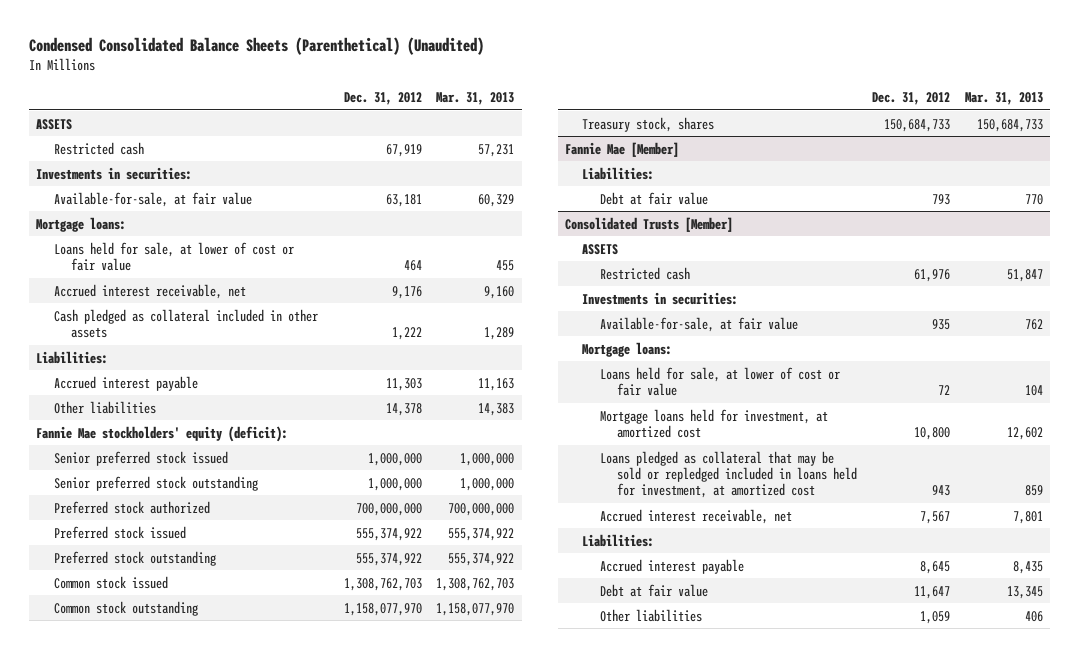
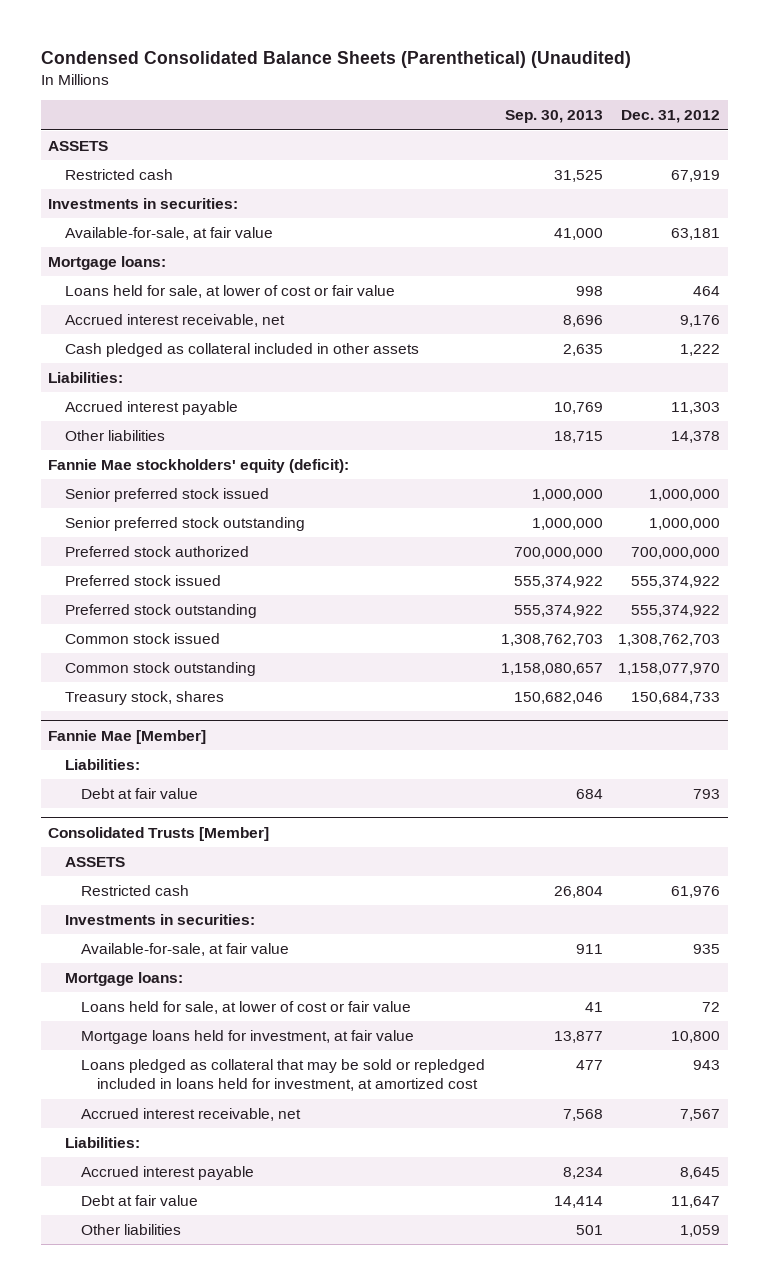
- | Dec. 31, 2012 | Mar. 31, 2013
+ | Sep. 30, 2013 | Dec. 31, 2012
@ Consolidated Trusts [Member]
- Mortgage loans held for investment, at amortized cost | 10,800 | 12,602
+ Mortgage loans held for investment, at fair value | 13,877 | 10,800

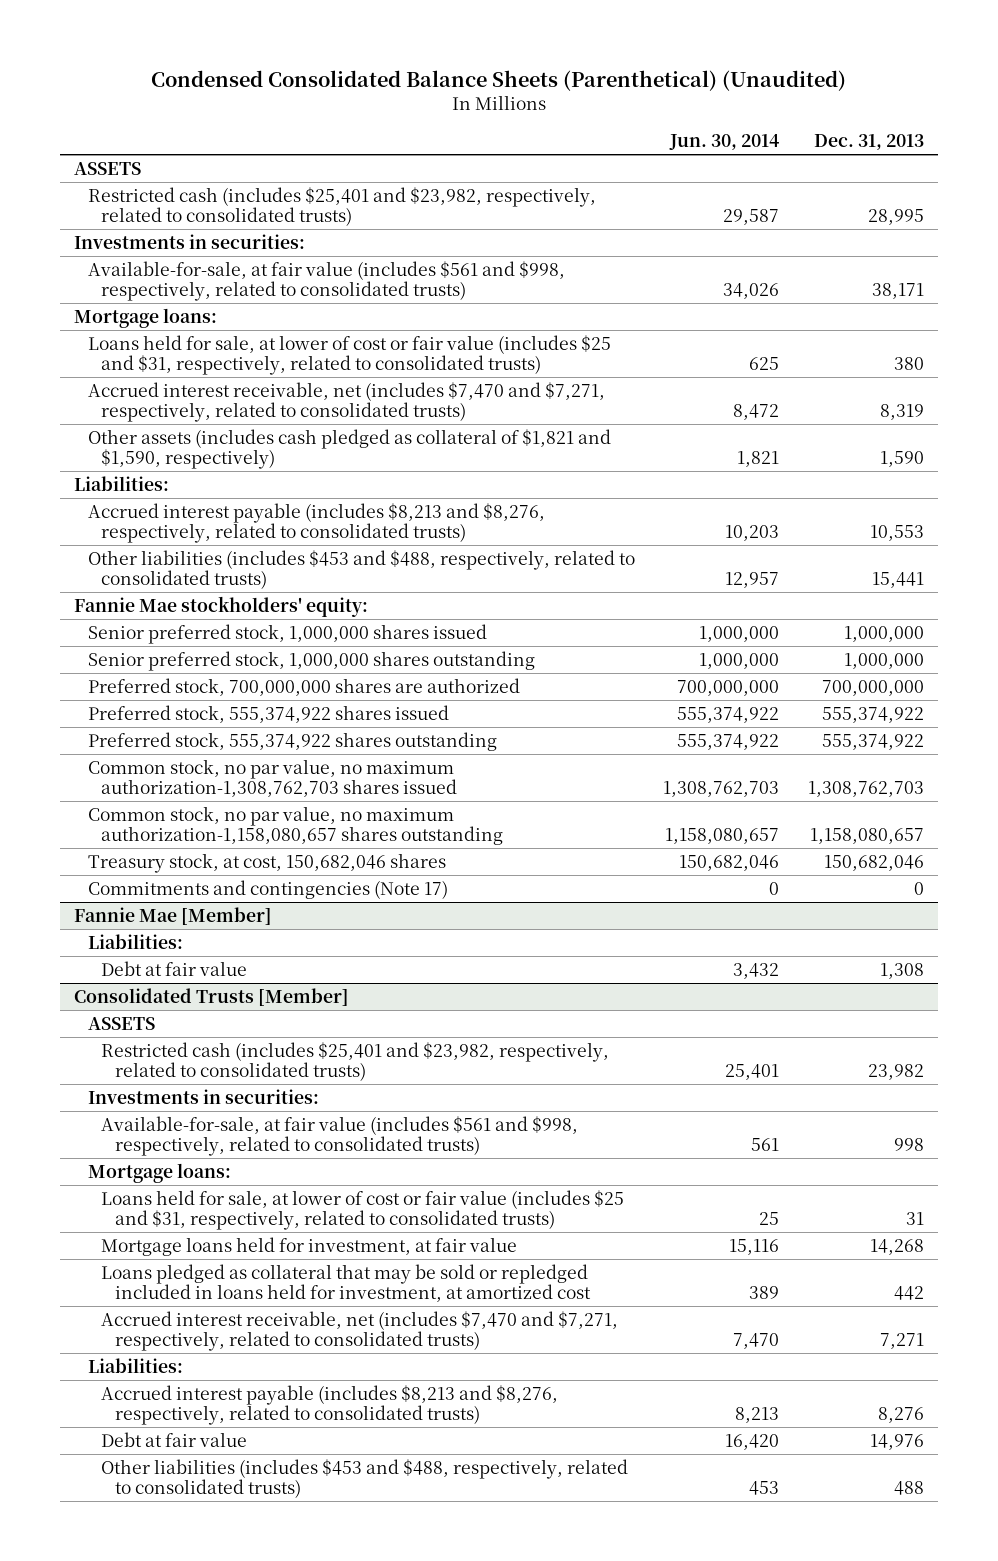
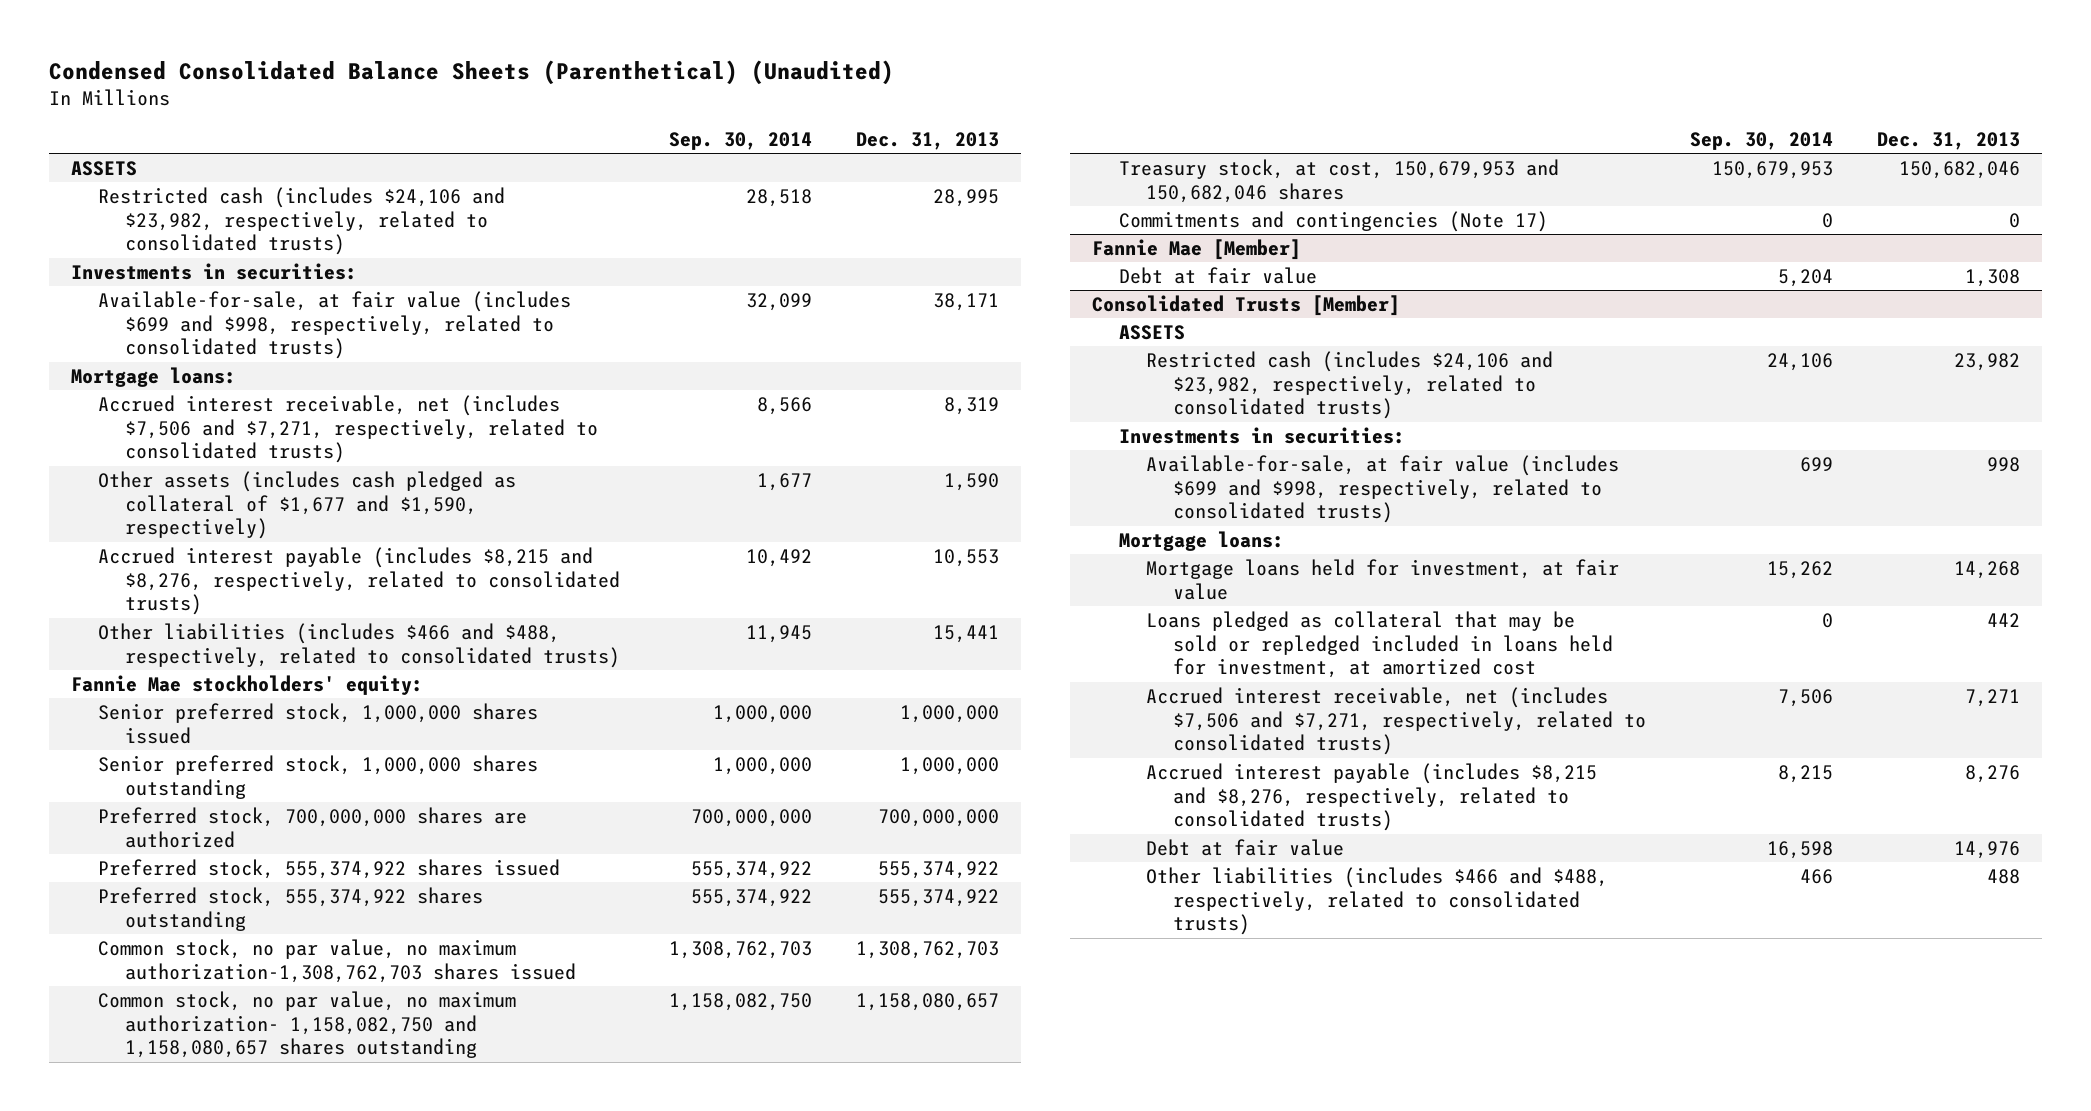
- | Jun. 30, 2014 | Dec. 31, 2013
+ | Sep. 30, 2014 | Dec. 31, 2013
- Restricted cash (includes $25,401 and $23,982, respectively, related to consolidated trusts) | 29,587 | 28,995
+ Restricted cash (includes $24,106 and $23,982, respectively, related to consolidated trusts) | 28,518 | 28,995
- Available-for-sale, at fair value (includes $561 and $998, respectively, related to consolidated trusts) | 34,026 | 38,171
+ Available-for-sale, at fair value (includes $699 and $998, respectively, related to consolidated trusts) | 32,099 | 38,171
- Loans held for sale, at lower of cost or fair value (includes $25 and $31, respectively, related to consolidated trusts) | 625 | 380
- Accrued interest receivable, net (includes $7,470 and $7,271, respectively, related to consolidated trusts) | 8,472 | 8,319
- Other assets (includes cash pledged as collateral of $1,821 and $1,590, respectively) | 1,821 | 1,590
- Liabilities:
- Accrued interest payable (includes $8,213 and $8,276, respectively, related to consolidated trusts) | 10,203 | 10,553
- Other liabilities (includes $453 and $488, respectively, related to consolidated trusts) | 12,957 | 15,441
+ Accrued interest receivable, net (includes $7,506 and $7,271, respectively, related to consolidated trusts) | 8,566 | 8,319
+ Other assets (includes cash pledged as collateral of $1,677 and $1,590, respectively) | 1,677 | 1,590
+ Accrued interest payable (includes $8,215 and $8,276, respectively, related to consolidated trusts) | 10,492 | 10,553
+ Other liabilities (includes $466 and $488, respectively, related to consolidated trusts) | 11,945 | 15,441
- Common stock, no par value, no maximum authorization-1,158,080,657 shares outstanding | 1,158,080,657 | 1,158,080,657
- Treasury stock, at cost, 150,682,046 shares | 150,682,046 | 150,682,046
+ Common stock, no par value, no maximum authorization- 1,158,082,750 and 1,158,080,657 shares outstanding | 1,158,082,750 | 1,158,080,657
+ Treasury stock, at cost, 150,679,953 and 150,682,046 shares | 150,679,953 | 150,682,046
@ Fannie Mae [Member]
- Liabilities:
@ Consolidated Trusts [Member]
- Restricted cash (includes $25,401 and $23,982, respectively, related to consolidated trusts) | 25,401 | 23,982
+ Restricted cash (includes $24,106 and $23,982, respectively, related to consolidated trusts) | 24,106 | 23,982
- Available-for-sale, at fair value (includes $561 and $998, respectively, related to consolidated trusts) | 561 | 998
+ Available-for-sale, at fair value (includes $699 and $998, respectively, related to consolidated trusts) | 699 | 998
- Loans held for sale, at lower of cost or fair value (includes $25 and $31, respectively, related to consolidated trusts) | 25 | 31
- Accrued interest receivable, net (includes $7,470 and $7,271, respectively, related to consolidated trusts) | 7,470 | 7,271
- Liabilities:
- Accrued interest payable (includes $8,213 and $8,276, respectively, related to consolidated trusts) | 8,213 | 8,276
+ Accrued interest receivable, net (includes $7,506 and $7,271, respectively, related to consolidated trusts) | 7,506 | 7,271
+ Accrued interest payable (includes $8,215 and $8,276, respectively, related to consolidated trusts) | 8,215 | 8,276
- Other liabilities (includes $453 and $488, respectively, related to consolidated trusts) | 453 | 488
+ Other liabilities (includes $466 and $488, respectively, related to consolidated trusts) | 466 | 488

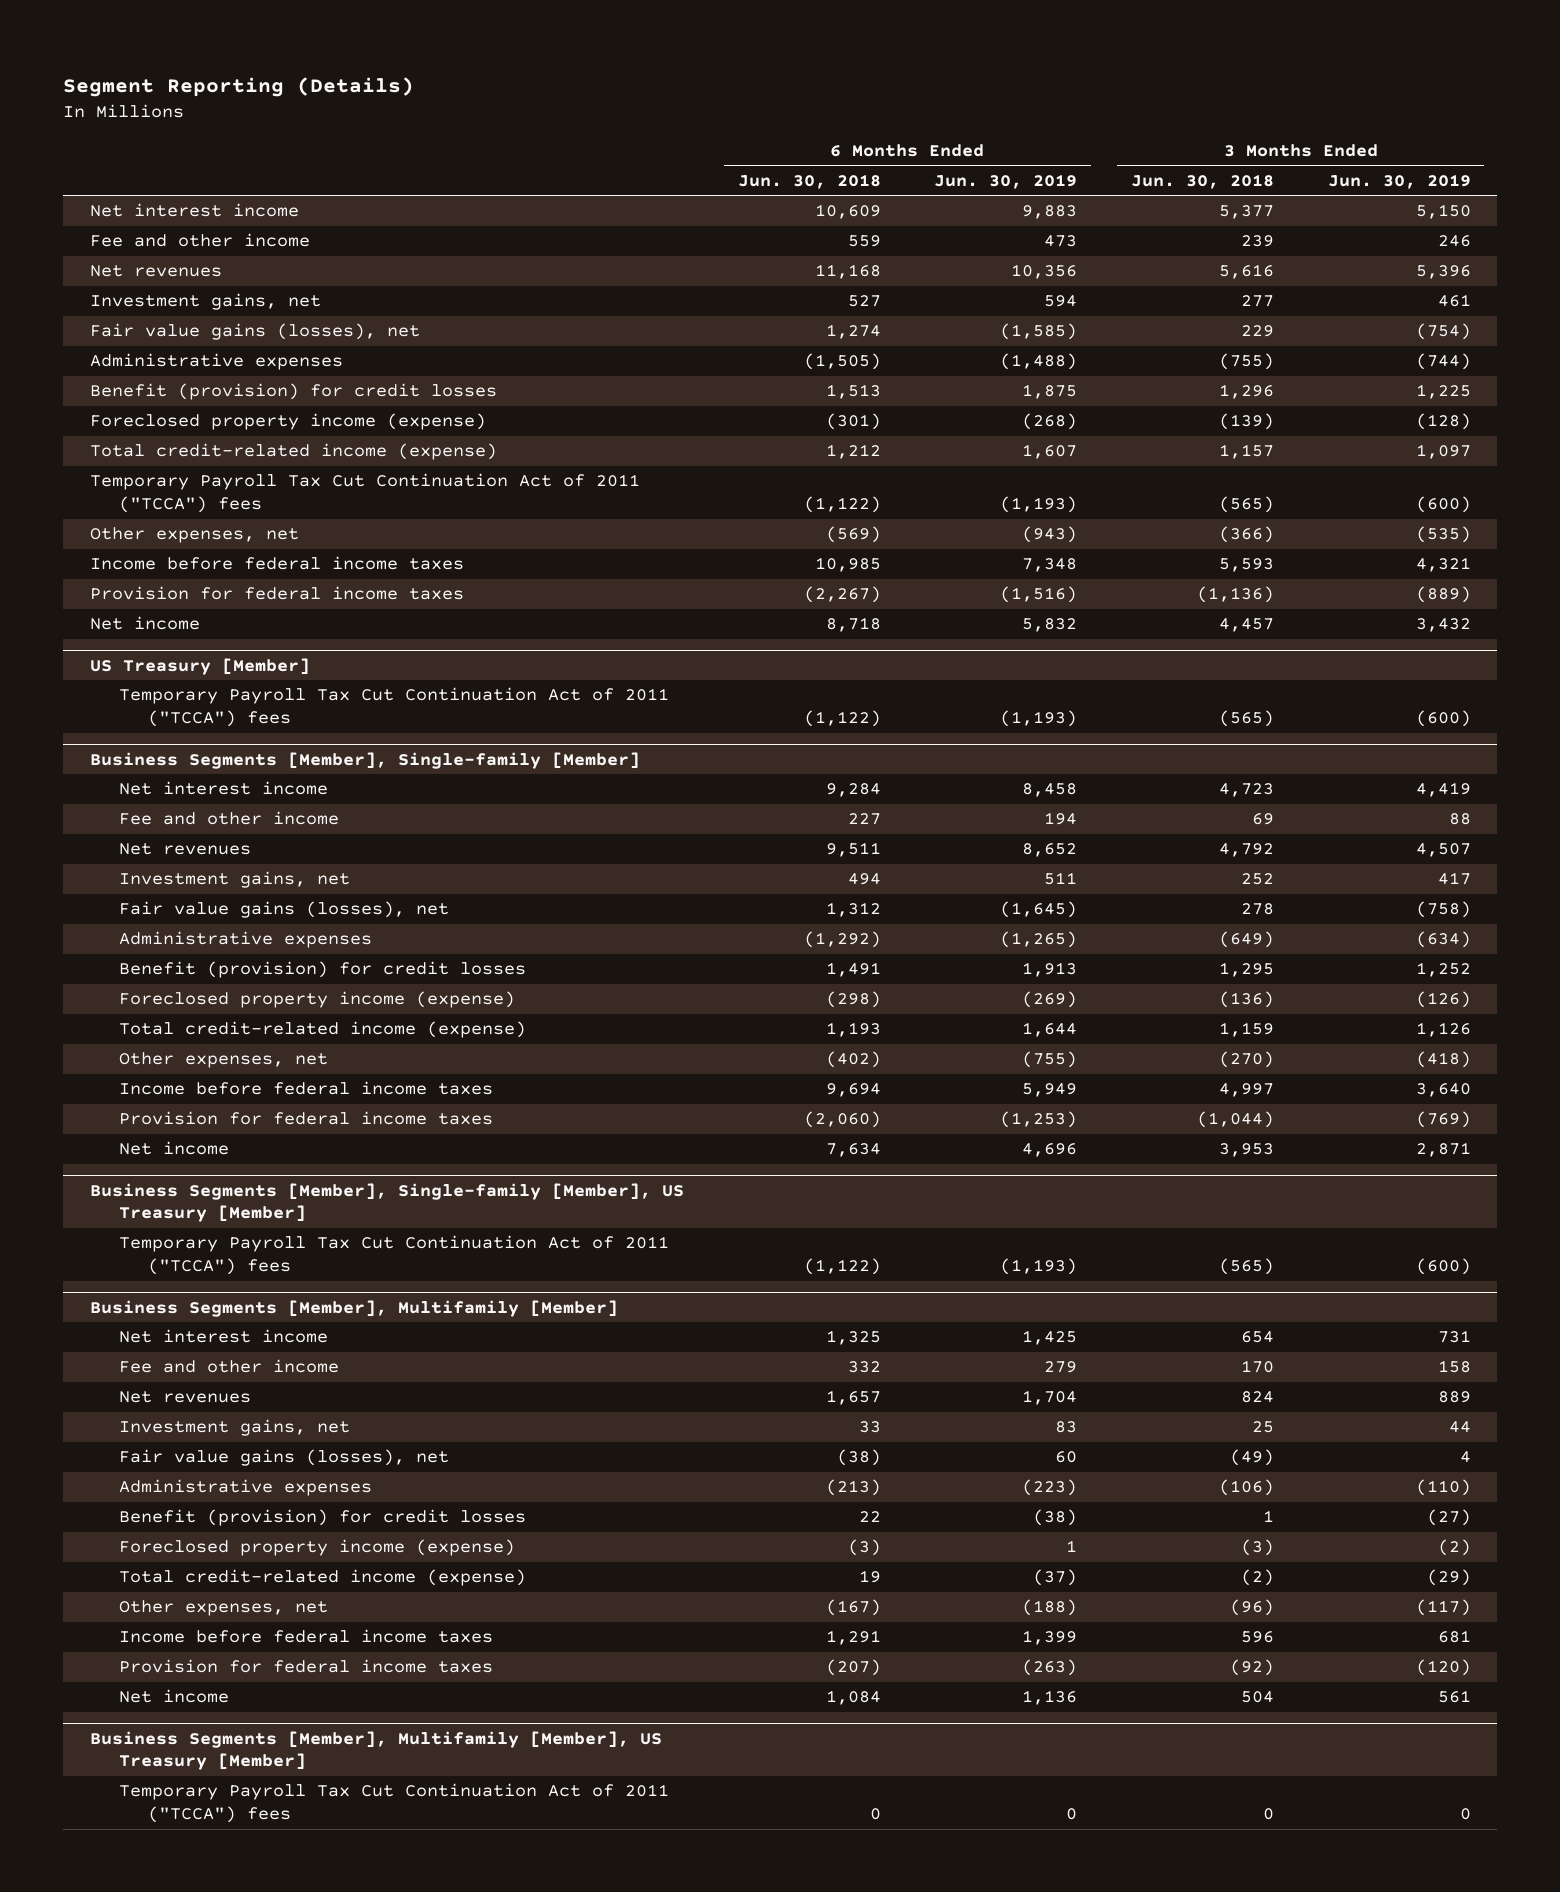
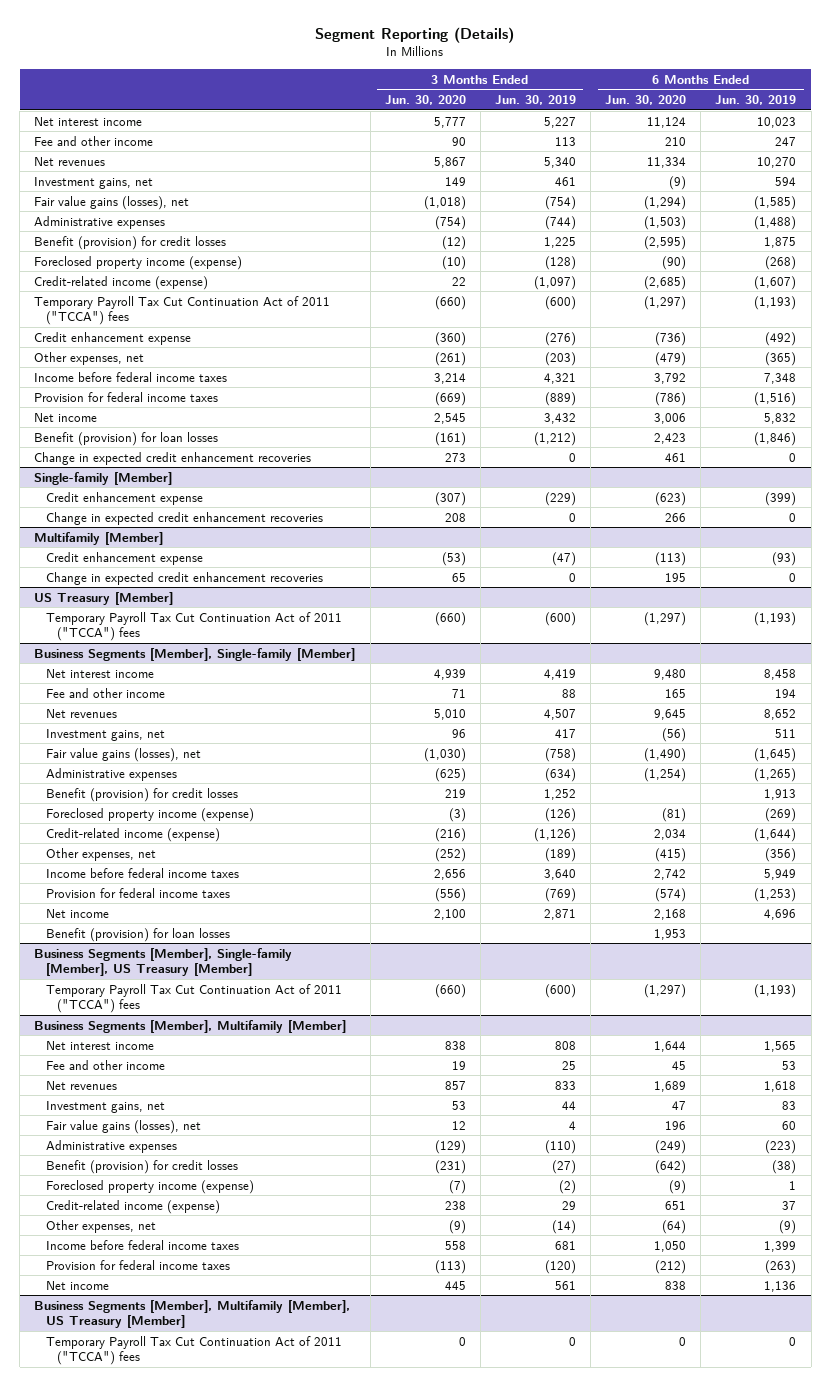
- | 6 Months Ended Jun. 30, 2018 | 6 Months Ended Jun. 30, 2019 | 3 Months Ended Jun. 30, 2018 | 3 Months Ended Jun. 30, 2019
+ | 3 Months Ended Jun. 30, 2020 | 3 Months Ended Jun. 30, 2019 | 6 Months Ended Jun. 30, 2020 | 6 Months Ended Jun. 30, 2019
- Net interest income | 10,609 | 9,883 | 5,377 | 5,150
- Fee and other income | 559 | 473 | 239 | 246
- Net revenues | 11,168 | 10,356 | 5,616 | 5,396
+ Net interest income | 5,777 | 5,227 | 11,124 | 10,023
+ Fee and other income | 90 | 113 | 210 | 247
+ Net revenues | 5,867 | 5,340 | 11,334 | 10,270
- Total credit-related income (expense) | 1,212 | 1,607 | 1,157 | 1,097
+ Credit-related income (expense) | 22 | (1,097) | (2,685) | (1,607)
- Other expenses, net | (569) | (943) | (366) | (535)
+ Credit enhancement expense | (360) | (276) | (736) | (492)
+ Other expenses, net | (261) | (203) | (479) | (365)
+ Benefit (provision) for loan losses | (161) | (1,212) | 2,423 | (1,846)
+ Change in expected credit enhancement recoveries | 273 | 0 | 461 | 0
+ Single-family [Member]
+ Credit enhancement expense | (307) | (229) | (623) | (399)
+ Change in expected credit enhancement recoveries | 208 | 0 | 266 | 0
+ Multifamily [Member]
+ Credit enhancement expense | (53) | (47) | (113) | (93)
+ Change in expected credit enhancement recoveries | 65 | 0 | 195 | 0
@ Business Segments [Member], Single-family [Member]
- Total credit-related income (expense) | 1,193 | 1,644 | 1,159 | 1,126
- Other expenses, net | (402) | (755) | (270) | (418)
+ Credit-related income (expense) | (216) | (1,126) | 2,034 | (1,644)
+ Other expenses, net | (252) | (189) | (415) | (356)
+ Benefit (provision) for loan losses | | | 1,953 |
@ Business Segments [Member], Multifamily [Member]
- Net interest income | 1,325 | 1,425 | 654 | 731
- Fee and other income | 332 | 279 | 170 | 158
- Net revenues | 1,657 | 1,704 | 824 | 889
+ Net interest income | 838 | 808 | 1,644 | 1,565
+ Fee and other income | 19 | 25 | 45 | 53
+ Net revenues | 857 | 833 | 1,689 | 1,618
- Total credit-related income (expense) | 19 | (37) | (2) | (29)
- Other expenses, net | (167) | (188) | (96) | (117)
+ Credit-related income (expense) | 238 | 29 | 651 | 37
+ Other expenses, net | (9) | (14) | (64) | (9)

